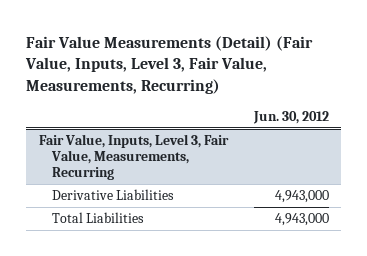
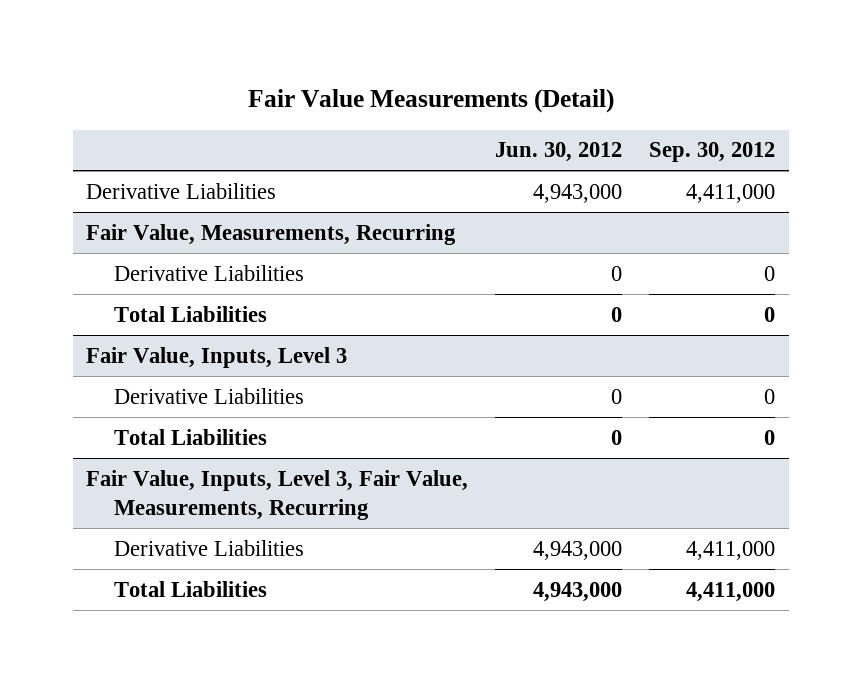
- Fair Value Measurements (Detail) (Fair Value, Inputs, Level 3, Fair Value, Measurements, Recurring)
+ Fair Value Measurements (Detail)
- | Jun. 30, 2012
+ | Jun. 30, 2012 | Sep. 30, 2012
+ Derivative Liabilities | 4,943,000 | 4,411,000
+ Fair Value, Measurements, Recurring
+ Derivative Liabilities | 0 | 0
+ Total Liabilities | 0 | 0
+ Fair Value, Inputs, Level 3
+ Derivative Liabilities | 0 | 0
+ Total Liabilities | 0 | 0

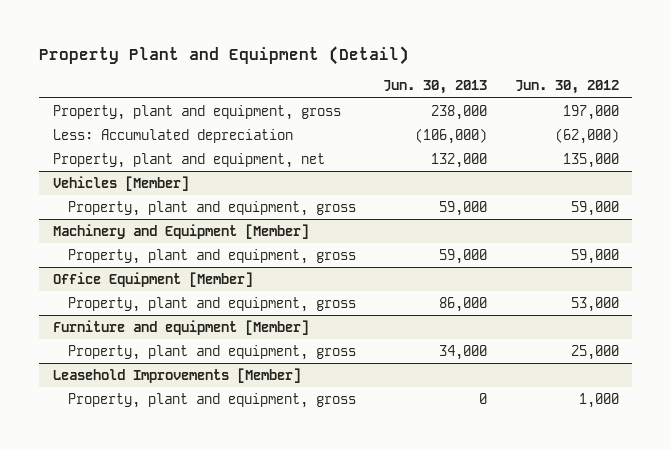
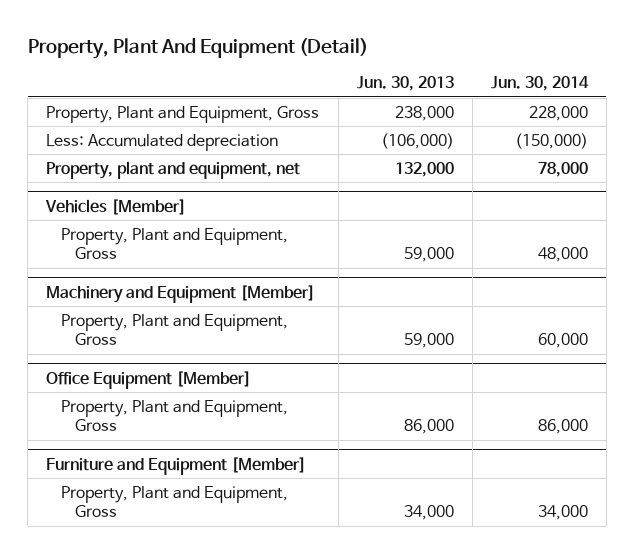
- Property Plant and Equipment (Detail)
+ Property, Plant And Equipment (Detail)
- | Jun. 30, 2013 | Jun. 30, 2012
+ | Jun. 30, 2013 | Jun. 30, 2014
- Property, plant and equipment, gross | 238,000 | 197,000
+ Property, Plant and Equipment, Gross | 238,000 | 228,000
@ Vehicles [Member]
- Property, plant and equipment, gross | 59,000 | 59,000
+ Property, Plant and Equipment, Gross | 59,000 | 48,000
@ Machinery and Equipment [Member]
- Property, plant and equipment, gross | 59,000 | 59,000
+ Property, Plant and Equipment, Gross | 59,000 | 60,000
@ Office Equipment [Member]
- Property, plant and equipment, gross | 86,000 | 53,000
- Furniture and equipment [Member]
- Property, plant and equipment, gross | 34,000 | 25,000
- Leasehold Improvements [Member]
- Property, plant and equipment, gross | 0 | 1,000
@ Office Equipment [Member]
+ Property, Plant and Equipment, Gross | 86,000 | 86,000
+ Furniture and Equipment [Member]
+ Property, Plant and Equipment, Gross | 34,000 | 34,000

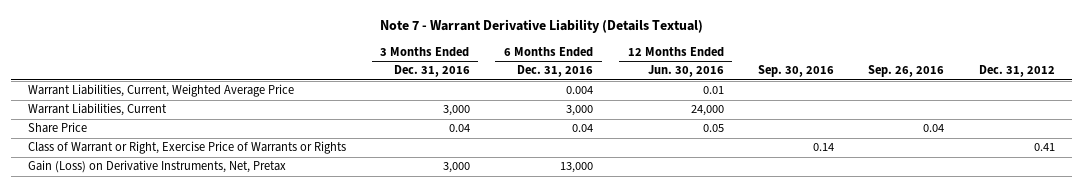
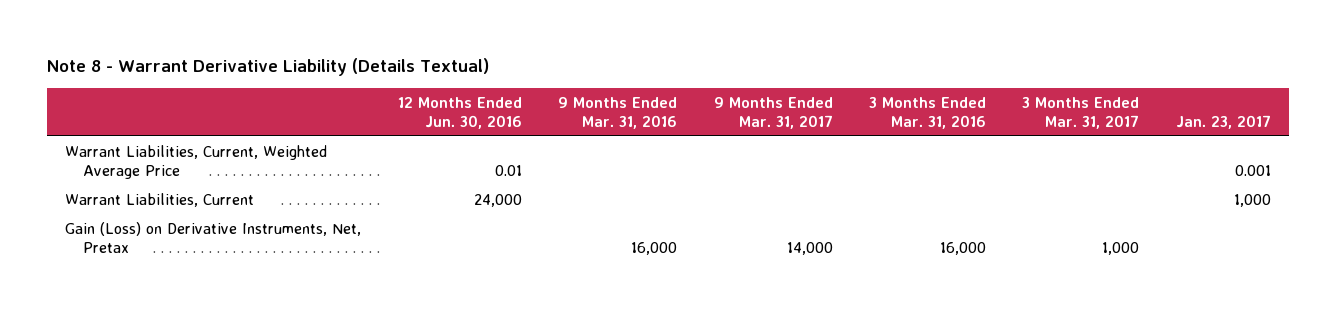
- Note 7 - Warrant Derivative Liability (Details Textual)
+ Note 8 - Warrant Derivative Liability (Details Textual)
- | 3 Months Ended Dec. 31, 2016 | 6 Months Ended Dec. 31, 2016 | 12 Months Ended Jun. 30, 2016 | Sep. 30, 2016 | Sep. 26, 2016 | Dec. 31, 2012
+ | 12 Months Ended Jun. 30, 2016 | 9 Months Ended Mar. 31, 2016 | 9 Months Ended Mar. 31, 2017 | 3 Months Ended Mar. 31, 2016 | 3 Months Ended Mar. 31, 2017 | Jan. 23, 2017
- Share Price | 0.04 | 0.04 | 0.05 | | 0.04 |
- Class of Warrant or Right, Exercise Price of Warrants or Rights | | | | 0.14 | | 0.41

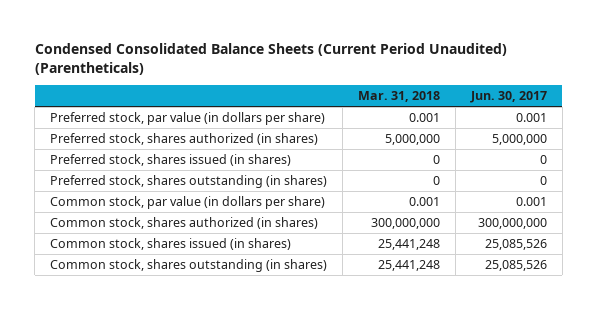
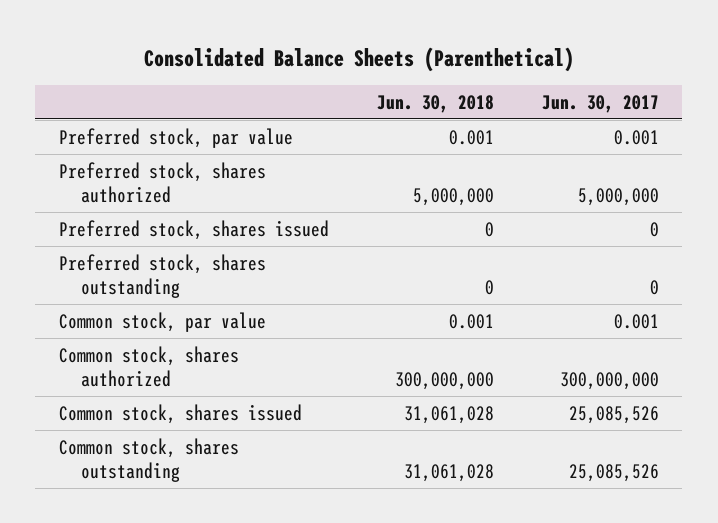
- Condensed Consolidated Balance Sheets (Current Period Unaudited) (Parentheticals)
+ Consolidated Balance Sheets (Parenthetical)
- | Mar. 31, 2018 | Jun. 30, 2017
+ | Jun. 30, 2018 | Jun. 30, 2017
- Preferred stock, par value (in dollars per share) | 0.001 | 0.001
- Preferred stock, shares authorized (in shares) | 5,000,000 | 5,000,000
- Preferred stock, shares issued (in shares) | 0 | 0
- Preferred stock, shares outstanding (in shares) | 0 | 0
- Common stock, par value (in dollars per share) | 0.001 | 0.001
- Common stock, shares authorized (in shares) | 300,000,000 | 300,000,000
- Common stock, shares issued (in shares) | 25,441,248 | 25,085,526
- Common stock, shares outstanding (in shares) | 25,441,248 | 25,085,526
+ Preferred stock, par value | 0.001 | 0.001
+ Preferred stock, shares authorized | 5,000,000 | 5,000,000
+ Preferred stock, shares issued | 0 | 0
+ Preferred stock, shares outstanding | 0 | 0
+ Common stock, par value | 0.001 | 0.001
+ Common stock, shares authorized | 300,000,000 | 300,000,000
+ Common stock, shares issued | 31,061,028 | 25,085,526
+ Common stock, shares outstanding | 31,061,028 | 25,085,526

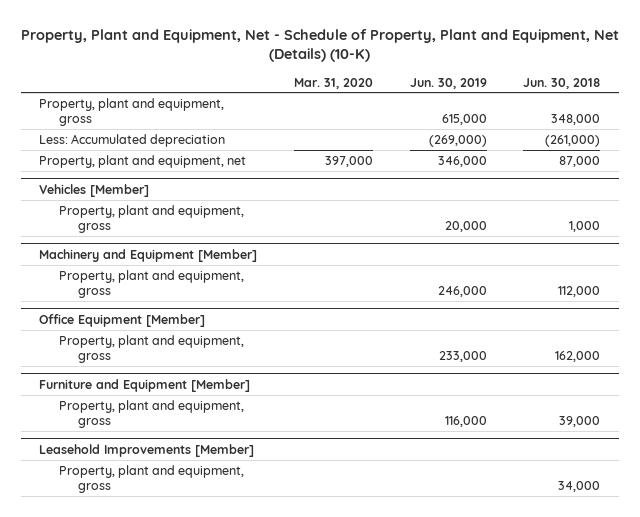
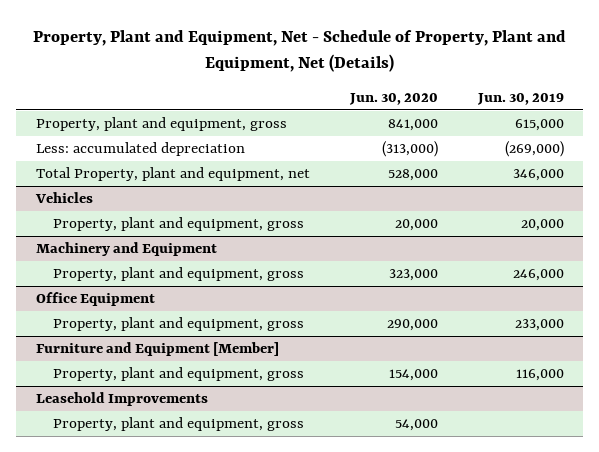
- Property, Plant and Equipment, Net - Schedule of Property, Plant and Equipment, Net (Details) (10-K)
+ Property, Plant and Equipment, Net - Schedule of Property, Plant and Equipment, Net (Details)
- | Mar. 31, 2020 | Jun. 30, 2019 | Jun. 30, 2018
+ | Jun. 30, 2020 | Jun. 30, 2019
- Less: Accumulated depreciation | | (269,000) | (261,000)
- Property, plant and equipment, net | 397,000 | 346,000 | 87,000
- Vehicles [Member]
+ Less: accumulated depreciation | (313,000) | (269,000)
+ Total Property, plant and equipment, net | 528,000 | 346,000
+ Vehicles
- Machinery and Equipment [Member]
+ Machinery and Equipment
- Office Equipment [Member]
+ Office Equipment
- Leasehold Improvements [Member]
+ Leasehold Improvements

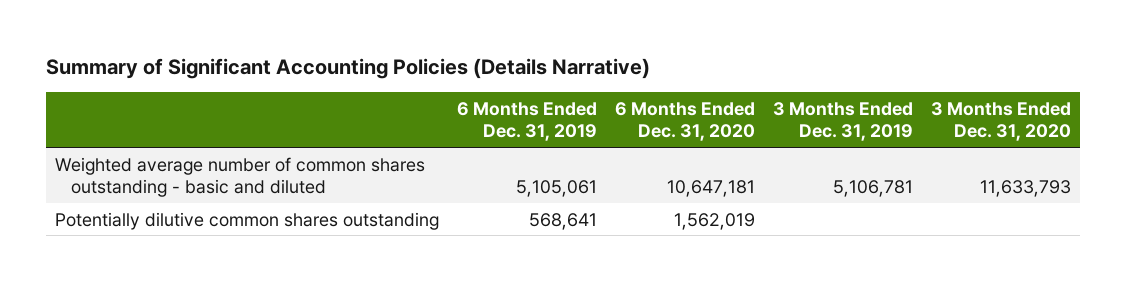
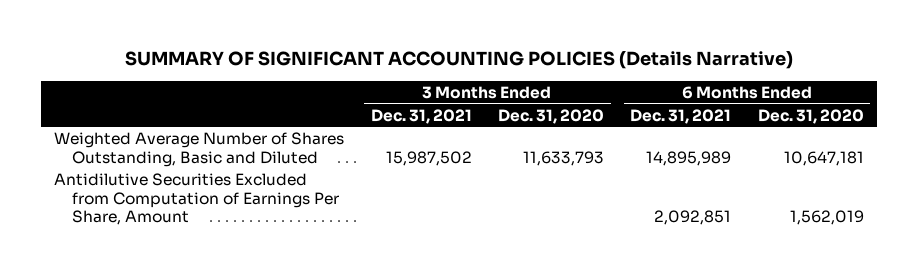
- Summary of Significant Accounting Policies (Details Narrative)
+ SUMMARY OF SIGNIFICANT ACCOUNTING POLICIES (Details Narrative)
- | 6 Months Ended Dec. 31, 2019 | 6 Months Ended Dec. 31, 2020 | 3 Months Ended Dec. 31, 2019 | 3 Months Ended Dec. 31, 2020
+ | 3 Months Ended Dec. 31, 2021 | 3 Months Ended Dec. 31, 2020 | 6 Months Ended Dec. 31, 2021 | 6 Months Ended Dec. 31, 2020
- Weighted average number of common shares outstanding - basic and diluted | 5,105,061 | 10,647,181 | 5,106,781 | 11,633,793
- Potentially dilutive common shares outstanding | 568,641 | 1,562,019 | |
+ Weighted Average Number of Shares Outstanding, Basic and Diluted | 15,987,502 | 11,633,793 | 14,895,989 | 10,647,181
+ Antidilutive Securities Excluded from Computation of Earnings Per Share, Amount | | | 2,092,851 | 1,562,019

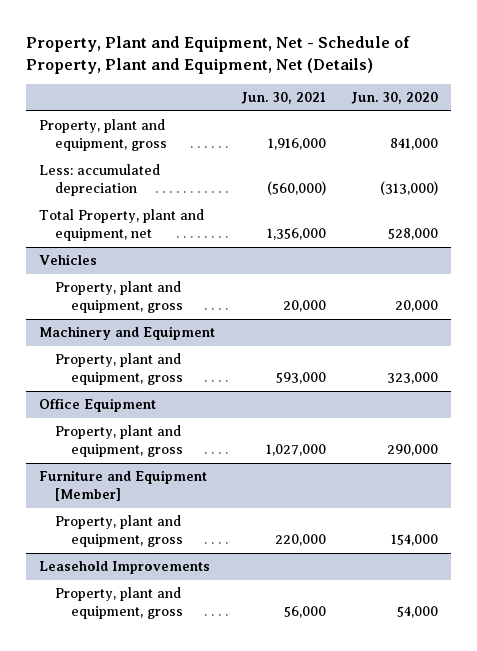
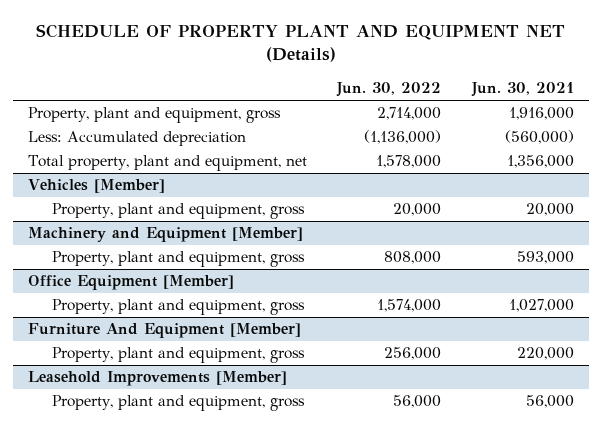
- Property, Plant and Equipment, Net - Schedule of Property, Plant and Equipment, Net (Details)
+ SCHEDULE OF PROPERTY PLANT AND EQUIPMENT NET (Details)
- | Jun. 30, 2021 | Jun. 30, 2020
+ | Jun. 30, 2022 | Jun. 30, 2021
- Less: accumulated depreciation | (560,000) | (313,000)
- Total Property, plant and equipment, net | 1,356,000 | 528,000
- Vehicles
+ Less: Accumulated depreciation | (1,136,000) | (560,000)
+ Total property, plant and equipment, net | 1,578,000 | 1,356,000
+ Vehicles [Member]
- Machinery and Equipment
+ Machinery and Equipment [Member]
- Office Equipment
+ Office Equipment [Member]
- Furniture and Equipment [Member]
+ Furniture And Equipment [Member]
- Leasehold Improvements
+ Leasehold Improvements [Member]

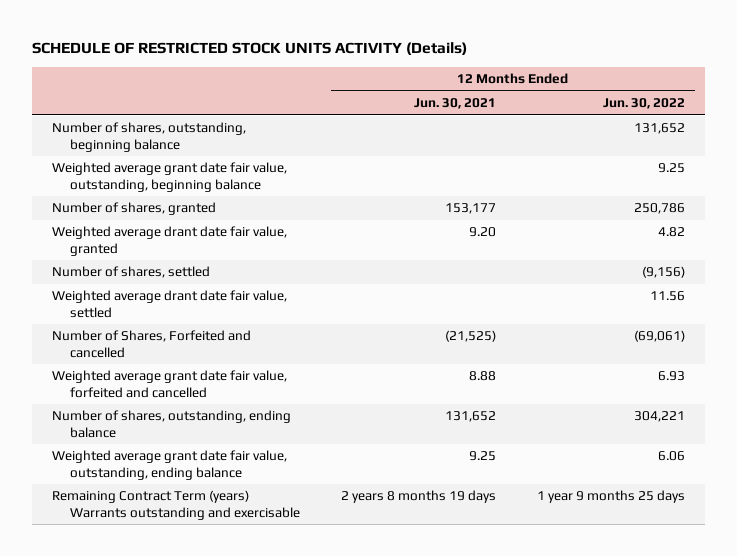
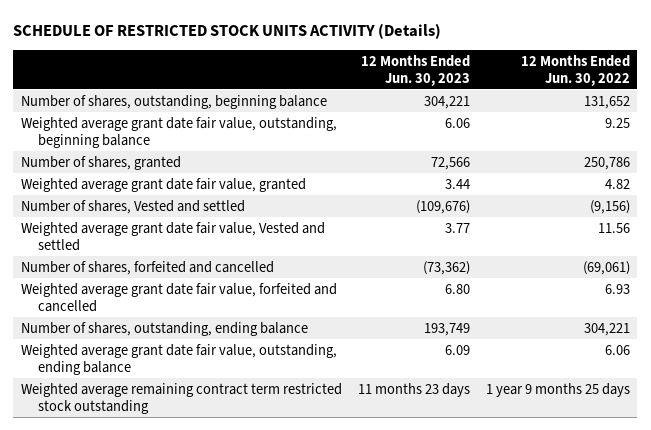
- | 12 Months Ended Jun. 30, 2021 | 12 Months Ended Jun. 30, 2022
+ | 12 Months Ended Jun. 30, 2023 | 12 Months Ended Jun. 30, 2022
- Weighted average drant date fair value, granted | 9.20 | 4.82
- Number of shares, settled | | (9,156)
- Weighted average drant date fair value, settled | | 11.56
- Number of Shares, Forfeited and cancelled | (21,525) | (69,061)
+ Weighted average grant date fair value, granted | 3.44 | 4.82
+ Number of shares, Vested and settled | (109,676) | (9,156)
+ Weighted average grant date fair value, Vested and settled | 3.77 | 11.56
+ Number of shares, forfeited and cancelled | (73,362) | (69,061)
- Remaining Contract Term (years) Warrants outstanding and exercisable | 2 years 8 months 19 days | 1 year 9 months 25 days
+ Weighted average remaining contract term restricted stock outstanding | 11 months 23 days | 1 year 9 months 25 days

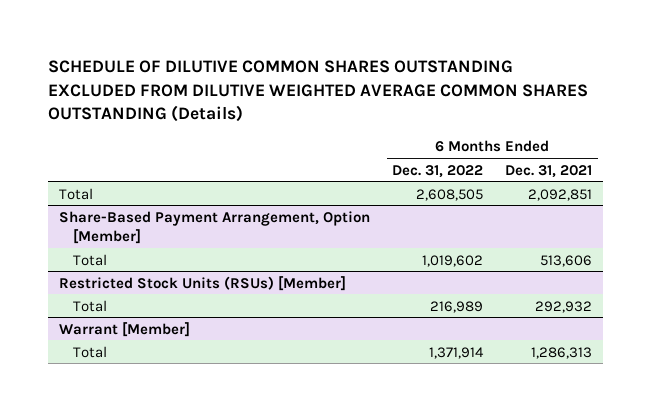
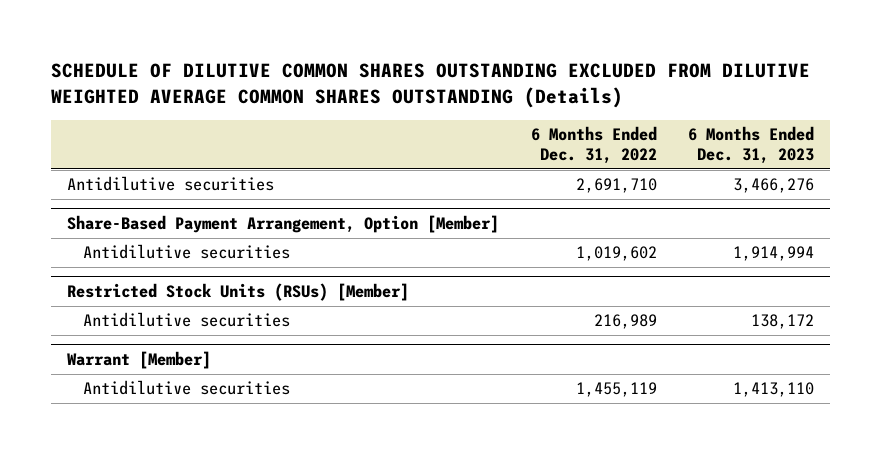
- | 6 Months Ended Dec. 31, 2022 | 6 Months Ended Dec. 31, 2021
+ | 6 Months Ended Dec. 31, 2022 | 6 Months Ended Dec. 31, 2023
- Total | 2,608,505 | 2,092,851
+ Antidilutive securities | 2,691,710 | 3,466,276
@ Share-Based Payment Arrangement, Option [Member]
- Total | 1,019,602 | 513,606
+ Antidilutive securities | 1,019,602 | 1,914,994
@ Restricted Stock Units (RSUs) [Member]
- Total | 216,989 | 292,932
+ Antidilutive securities | 216,989 | 138,172
@ Warrant [Member]
- Total | 1,371,914 | 1,286,313
+ Antidilutive securities | 1,455,119 | 1,413,110

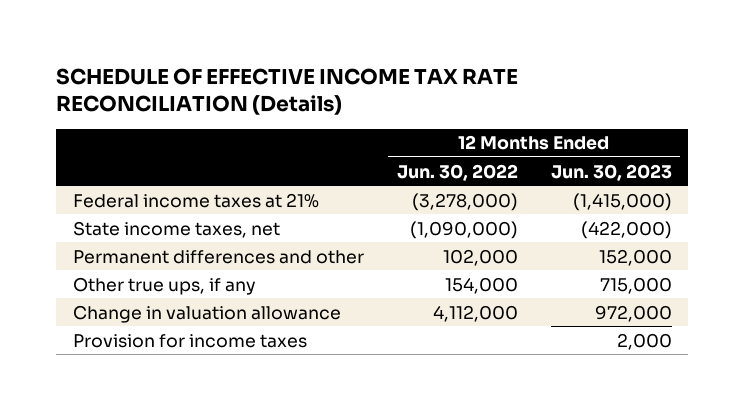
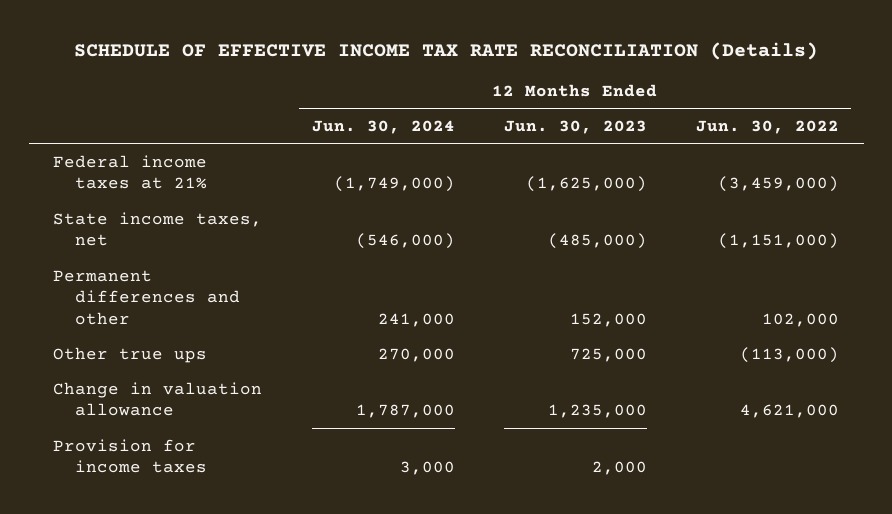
- | 12 Months Ended Jun. 30, 2022 | 12 Months Ended Jun. 30, 2023
+ | 12 Months Ended Jun. 30, 2024 | 12 Months Ended Jun. 30, 2023 | 12 Months Ended Jun. 30, 2022
- Federal income taxes at 21% | (3,278,000) | (1,415,000)
- State income taxes, net | (1,090,000) | (422,000)
+ Federal income taxes at 21% | (1,749,000) | (1,625,000) | (3,459,000)
+ State income taxes, net | (546,000) | (485,000) | (1,151,000)
- Other true ups, if any | 154,000 | 715,000
- Change in valuation allowance | 4,112,000 | 972,000
+ Other true ups | 270,000 | 725,000 | (113,000)
+ Change in valuation allowance | 1,787,000 | 1,235,000 | 4,621,000

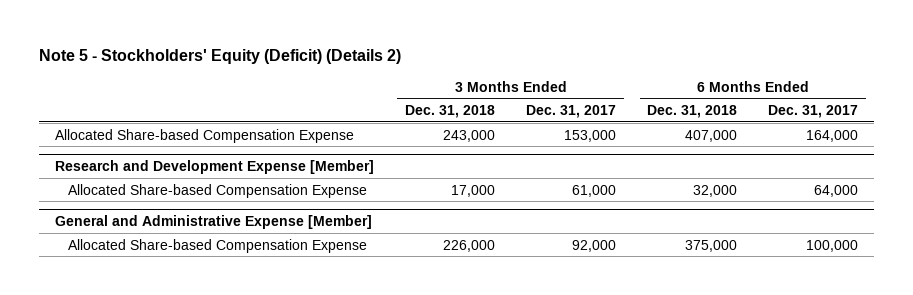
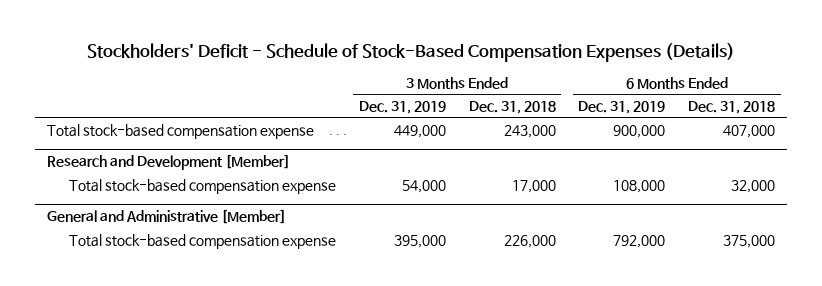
- Note 5 - Stockholders' Equity (Deficit) (Details 2)
+ Stockholders' Deficit - Schedule of Stock-Based Compensation Expenses (Details)
- | 3 Months Ended Dec. 31, 2018 | 3 Months Ended Dec. 31, 2017 | 6 Months Ended Dec. 31, 2018 | 6 Months Ended Dec. 31, 2017
+ | 3 Months Ended Dec. 31, 2019 | 3 Months Ended Dec. 31, 2018 | 6 Months Ended Dec. 31, 2019 | 6 Months Ended Dec. 31, 2018
- Allocated Share-based Compensation Expense | 243,000 | 153,000 | 407,000 | 164,000
- Research and Development Expense [Member]
- Allocated Share-based Compensation Expense | 17,000 | 61,000 | 32,000 | 64,000
- General and Administrative Expense [Member]
- Allocated Share-based Compensation Expense | 226,000 | 92,000 | 375,000 | 100,000
+ Total stock-based compensation expense | 449,000 | 243,000 | 900,000 | 407,000
+ Research and Development [Member]
+ Total stock-based compensation expense | 54,000 | 17,000 | 108,000 | 32,000
+ General and Administrative [Member]
+ Total stock-based compensation expense | 395,000 | 226,000 | 792,000 | 375,000

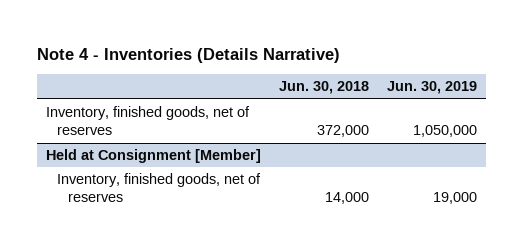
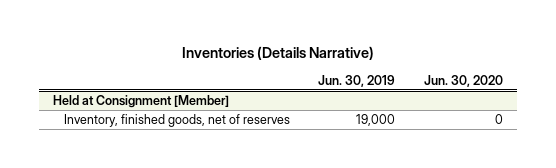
- Note 4 - Inventories (Details Narrative)
+ Inventories (Details Narrative)
- | Jun. 30, 2018 | Jun. 30, 2019
+ | Jun. 30, 2019 | Jun. 30, 2020
- Inventory, finished goods, net of reserves | 372,000 | 1,050,000

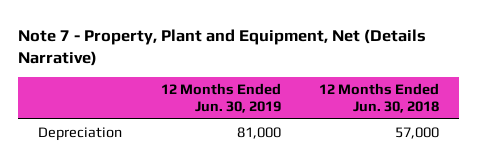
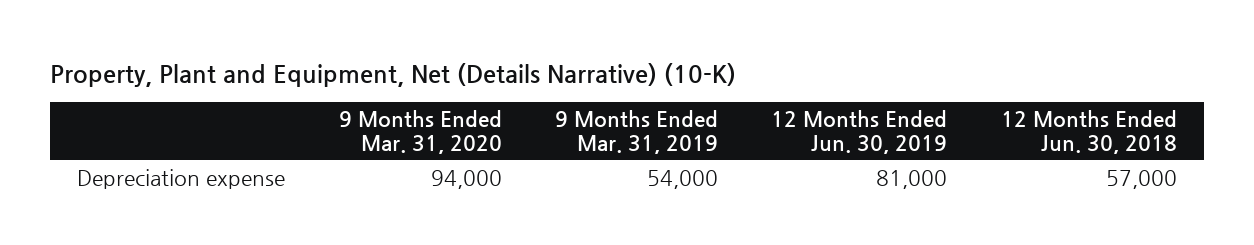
- Note 7 - Property, Plant and Equipment, Net (Details Narrative)
+ Property, Plant and Equipment, Net (Details Narrative) (10-K)
- | 12 Months Ended Jun. 30, 2019 | 12 Months Ended Jun. 30, 2018
+ | 9 Months Ended Mar. 31, 2020 | 9 Months Ended Mar. 31, 2019 | 12 Months Ended Jun. 30, 2019 | 12 Months Ended Jun. 30, 2018
- Depreciation | 81,000 | 57,000
+ Depreciation expense | 94,000 | 54,000 | 81,000 | 57,000

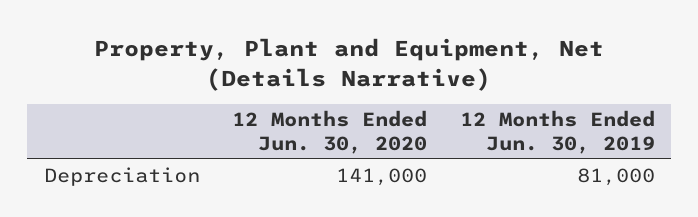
- Property, Plant and Equipment, Net (Details Narrative) (10-K)
+ Property, Plant and Equipment, Net (Details Narrative)
- | 9 Months Ended Mar. 31, 2020 | 9 Months Ended Mar. 31, 2019 | 12 Months Ended Jun. 30, 2019 | 12 Months Ended Jun. 30, 2018
+ | 12 Months Ended Jun. 30, 2020 | 12 Months Ended Jun. 30, 2019
- Depreciation expense | 94,000 | 54,000 | 81,000 | 57,000
+ Depreciation | 141,000 | 81,000

